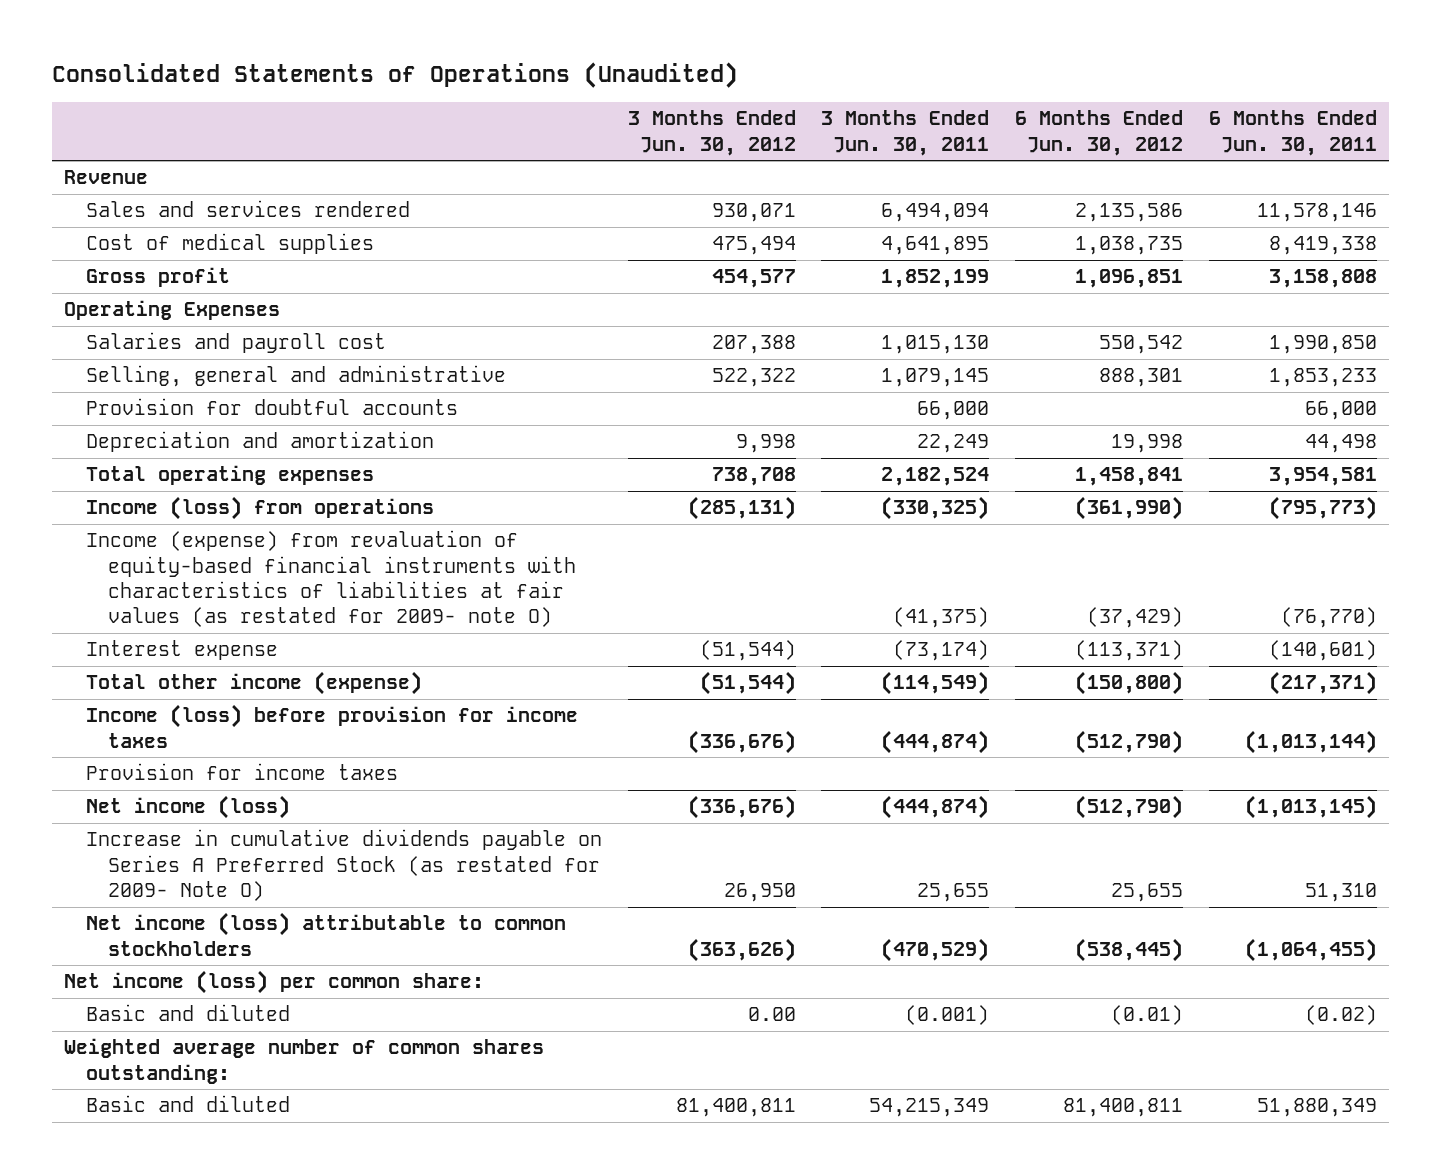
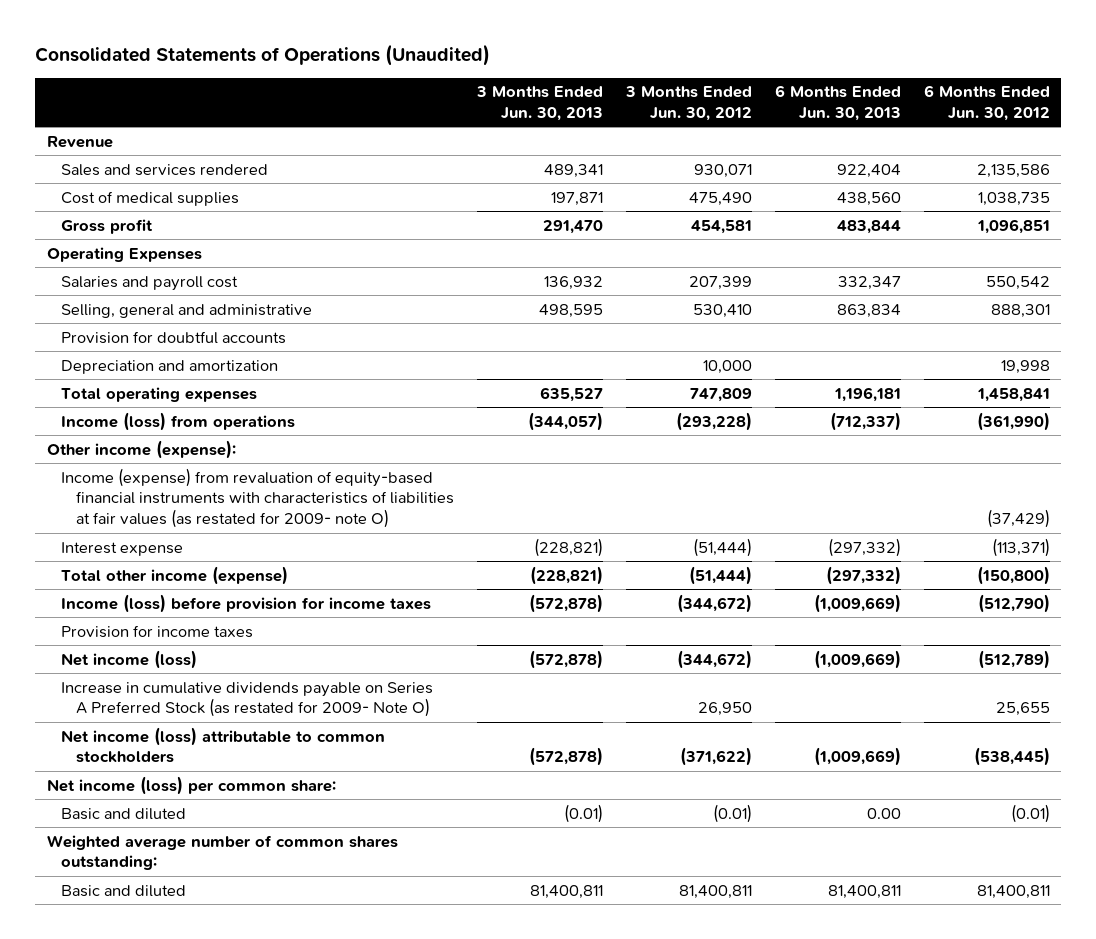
- | 3 Months Ended Jun. 30, 2012 | 3 Months Ended Jun. 30, 2011 | 6 Months Ended Jun. 30, 2012 | 6 Months Ended Jun. 30, 2011
+ | 3 Months Ended Jun. 30, 2013 | 3 Months Ended Jun. 30, 2012 | 6 Months Ended Jun. 30, 2013 | 6 Months Ended Jun. 30, 2012
- Cost of medical supplies | 475,494 | 4,641,895 | 1,038,735 | 8,419,338
- Gross profit | 454,577 | 1,852,199 | 1,096,851 | 3,158,808
+ Cost of medical supplies | 197,871 | 475,490 | 438,560 | 1,038,735
+ Gross profit | 291,470 | 454,581 | 483,844 | 1,096,851
- Salaries and payroll cost | 207,388 | 1,015,130 | 550,542 | 1,990,850
- Selling, general and administrative | 522,322 | 1,079,145 | 888,301 | 1,853,233
+ Salaries and payroll cost | 136,932 | 207,399 | 332,347 | 550,542
+ Selling, general and administrative | 498,595 | 530,410 | 863,834 | 888,301
- Depreciation and amortization | 9,998 | 22,249 | 19,998 | 44,498
- Total operating expenses | 738,708 | 2,182,524 | 1,458,841 | 3,954,581
- Income (loss) from operations | (285,131) | (330,325) | (361,990) | (795,773)
+ Depreciation and amortization | | 10,000 | | 19,998
+ Total operating expenses | 635,527 | 747,809 | 1,196,181 | 1,458,841
+ Income (loss) from operations | (344,057) | (293,228) | (712,337) | (361,990)
+ Other income (expense):
- Interest expense | (51,544) | (73,174) | (113,371) | (140,601)
- Total other income (expense) | (51,544) | (114,549) | (150,800) | (217,371)
- Income (loss) before provision for income taxes | (336,676) | (444,874) | (512,790) | (1,013,144)
+ Interest expense | (228,821) | (51,444) | (297,332) | (113,371)
+ Total other income (expense) | (228,821) | (51,444) | (297,332) | (150,800)
+ Income (loss) before provision for income taxes | (572,878) | (344,672) | (1,009,669) | (512,790)
- Net income (loss) | (336,676) | (444,874) | (512,790) | (1,013,145)
+ Net income (loss) | (572,878) | (344,672) | (1,009,669) | (512,789)
- Net income (loss) attributable to common stockholders | (363,626) | (470,529) | (538,445) | (1,064,455)
+ Net income (loss) attributable to common stockholders | (572,878) | (371,622) | (1,009,669) | (538,445)
- Basic and diluted | 0.00 | (0.001) | (0.01) | (0.02)
+ Basic and diluted | (0.01) | (0.01) | 0.00 | (0.01)

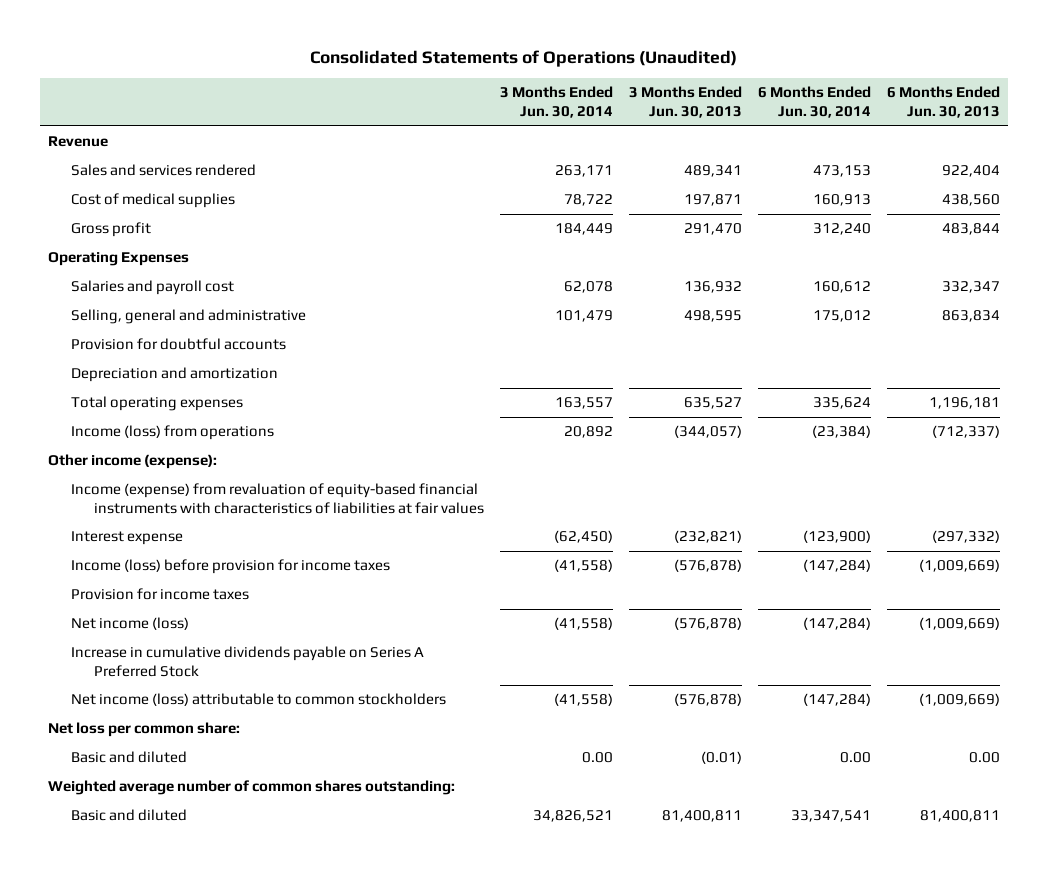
- | 3 Months Ended Jun. 30, 2013 | 3 Months Ended Jun. 30, 2012 | 6 Months Ended Jun. 30, 2013 | 6 Months Ended Jun. 30, 2012
+ | 3 Months Ended Jun. 30, 2014 | 3 Months Ended Jun. 30, 2013 | 6 Months Ended Jun. 30, 2014 | 6 Months Ended Jun. 30, 2013
- Income (expense) from revaluation of equity-based financial instruments with characteristics of liabilities at fair values (as restated for 2009- note O) | | | | (37,429)
- Interest expense | (228,821) | (51,444) | (297,332) | (113,371)
- Total other income (expense) | (228,821) | (51,444) | (297,332) | (150,800)
- Income (loss) before provision for income taxes | (572,878) | (344,672) | (1,009,669) | (512,790)
+ Income (expense) from revaluation of equity-based financial instruments with characteristics of liabilities at fair values
+ Interest expense | (62,450) | (232,821) | (123,900) | (297,332)
+ Income (loss) before provision for income taxes | (41,558) | (576,878) | (147,284) | (1,009,669)
- Net income (loss) | (572,878) | (344,672) | (1,009,669) | (512,789)
- Increase in cumulative dividends payable on Series A Preferred Stock (as restated for 2009- Note O) | | 26,950 | | 25,655
- Net income (loss) attributable to common stockholders | (572,878) | (371,622) | (1,009,669) | (538,445)
- Net income (loss) per common share:
+ Net income (loss) | (41,558) | (576,878) | (147,284) | (1,009,669)
+ Increase in cumulative dividends payable on Series A Preferred Stock
+ Net income (loss) attributable to common stockholders | (41,558) | (576,878) | (147,284) | (1,009,669)
+ Net loss per common share:

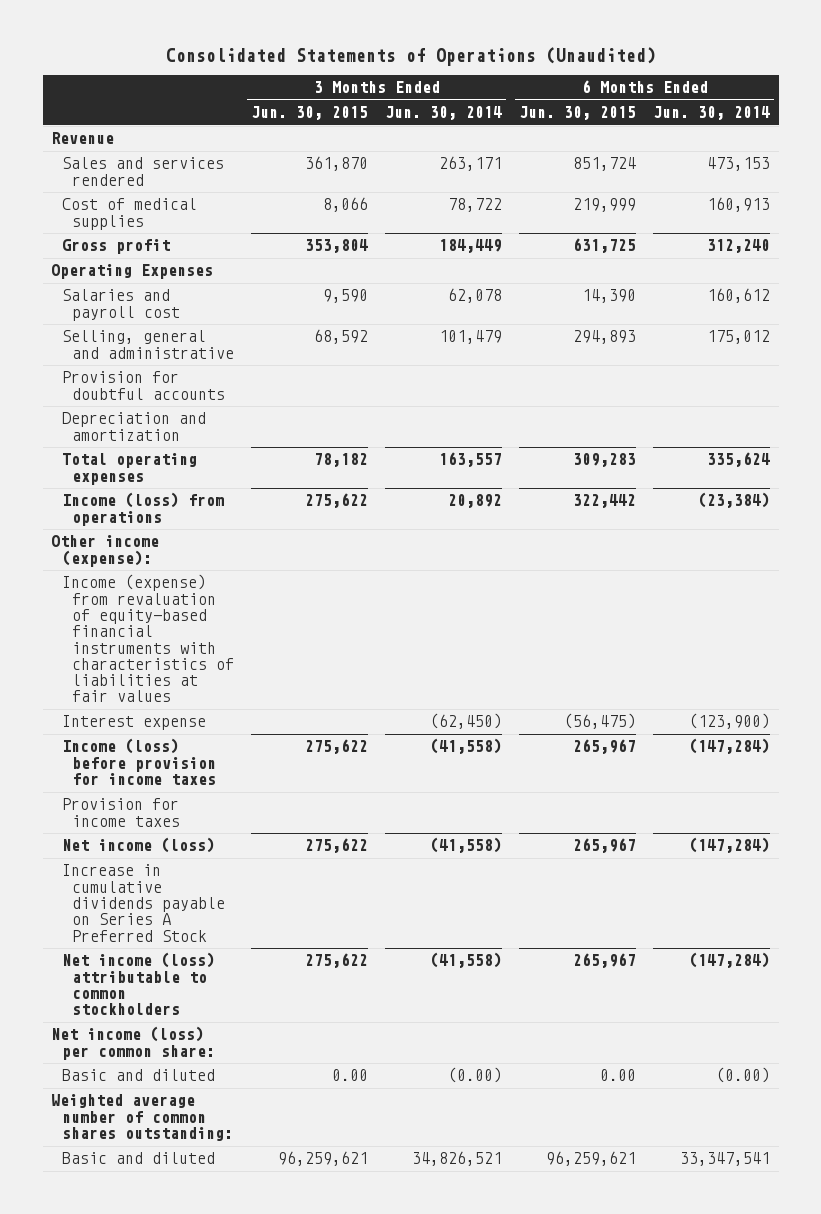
- | 3 Months Ended Jun. 30, 2014 | 3 Months Ended Jun. 30, 2013 | 6 Months Ended Jun. 30, 2014 | 6 Months Ended Jun. 30, 2013
+ | 3 Months Ended Jun. 30, 2015 | 3 Months Ended Jun. 30, 2014 | 6 Months Ended Jun. 30, 2015 | 6 Months Ended Jun. 30, 2014
- Net loss per common share:
- Basic and diluted | 0.00 | (0.01) | 0.00 | 0.00
+ Net income (loss) per common share:
+ Basic and diluted | 0.00 | (0.00) | 0.00 | (0.00)

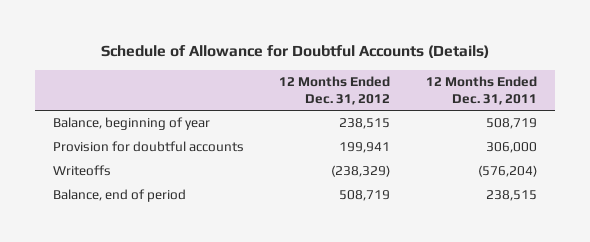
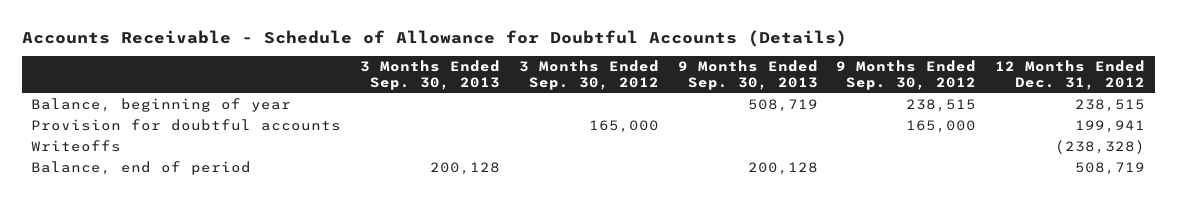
- Schedule of Allowance for Doubtful Accounts (Details)
+ Accounts Receivable - Schedule of Allowance for Doubtful Accounts (Details)
- | 12 Months Ended Dec. 31, 2012 | 12 Months Ended Dec. 31, 2011
+ | 3 Months Ended Sep. 30, 2013 | 3 Months Ended Sep. 30, 2012 | 9 Months Ended Sep. 30, 2013 | 9 Months Ended Sep. 30, 2012 | 12 Months Ended Dec. 31, 2012
- Writeoffs | (238,329) | (576,204)
+ Writeoffs | | | | | (238,328)

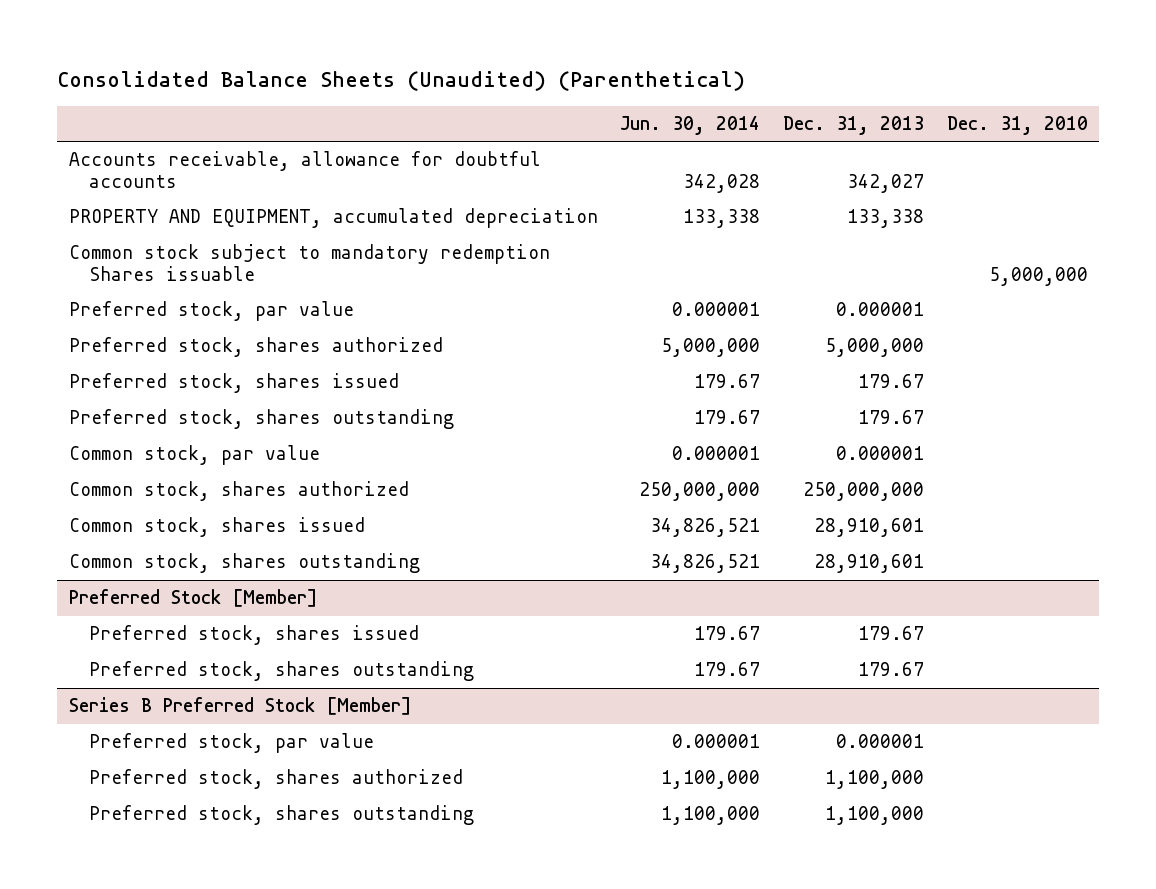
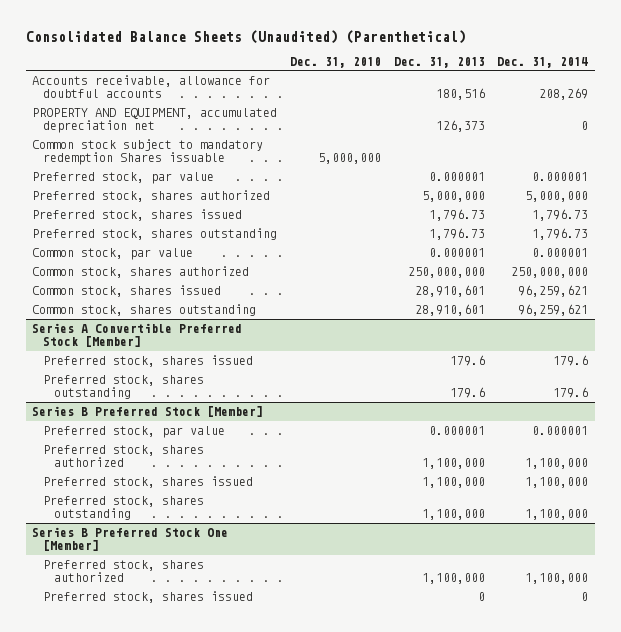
- | Jun. 30, 2014 | Dec. 31, 2013 | Dec. 31, 2010
+ | Dec. 31, 2010 | Dec. 31, 2013 | Dec. 31, 2014
- Accounts receivable, allowance for doubtful accounts | 342,028 | 342,027 |
- PROPERTY AND EQUIPMENT, accumulated depreciation | 133,338 | 133,338 |
+ Accounts receivable, allowance for doubtful accounts | | 180,516 | 208,269
+ PROPERTY AND EQUIPMENT, accumulated depreciation net | | 126,373 | 0
- Preferred stock, shares issued | 179.67 | 179.67 |
- Preferred stock, shares outstanding | 179.67 | 179.67 |
+ Preferred stock, shares issued | | 1,796.73 | 1,796.73
+ Preferred stock, shares outstanding | | 1,796.73 | 1,796.73
- Preferred Stock [Member]
- Preferred stock, shares issued | 179.67 | 179.67 |
- Preferred stock, shares outstanding | 179.67 | 179.67 |
+ Series A Convertible Preferred Stock [Member]
+ Preferred stock, shares issued | | 179.6 | 179.6
+ Preferred stock, shares outstanding | | 179.6 | 179.6
@ Series B Preferred Stock [Member]
+ Preferred stock, shares issued | | 1,100,000 | 1,100,000
+ Series B Preferred Stock One [Member]
+ Preferred stock, shares authorized | | 1,100,000 | 1,100,000
+ Preferred stock, shares issued | | 0 | 0

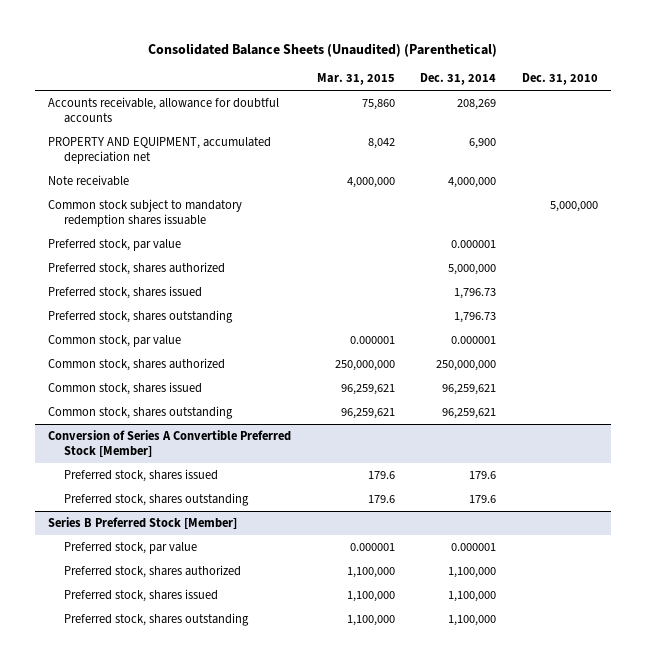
- | Dec. 31, 2010 | Dec. 31, 2013 | Dec. 31, 2014
+ | Mar. 31, 2015 | Dec. 31, 2014 | Dec. 31, 2010
- PROPERTY AND EQUIPMENT, accumulated depreciation net | | 126,373 | 0
- Common stock subject to mandatory redemption Shares issuable | 5,000,000 | |
+ PROPERTY AND EQUIPMENT, accumulated depreciation net | 8,042 | 6,900 |
+ Note receivable | 4,000,000 | 4,000,000 |
+ Common stock subject to mandatory redemption shares issuable | | | 5,000,000
- Series A Convertible Preferred Stock [Member]
+ Conversion of Series A Convertible Preferred Stock [Member]
- Series B Preferred Stock One [Member]
- Preferred stock, shares authorized | | 1,100,000 | 1,100,000
- Preferred stock, shares issued | | 0 | 0

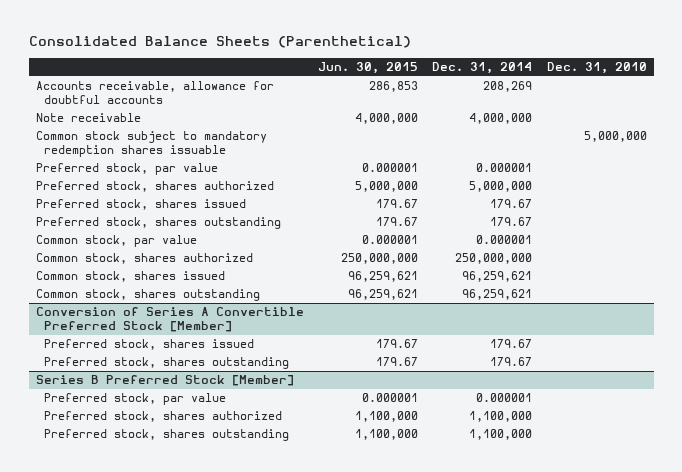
- Consolidated Balance Sheets (Unaudited) (Parenthetical)
+ Consolidated Balance Sheets (Parenthetical)
- | Mar. 31, 2015 | Dec. 31, 2014 | Dec. 31, 2010
+ | Jun. 30, 2015 | Dec. 31, 2014 | Dec. 31, 2010
- PROPERTY AND EQUIPMENT, accumulated depreciation net | 8,042 | 6,900 |
- Preferred stock, shares issued | | 1,796.73 |
- Preferred stock, shares outstanding | | 1,796.73 |
+ Preferred stock, shares issued | 179.67 | 179.67 |
+ Preferred stock, shares outstanding | 179.67 | 179.67 |
@ Conversion of Series A Convertible Preferred Stock [Member]
- Preferred stock, shares issued | 179.6 | 179.6 |
- Preferred stock, shares outstanding | 179.6 | 179.6 |
+ Preferred stock, shares issued | 179.67 | 179.67 |
+ Preferred stock, shares outstanding | 179.67 | 179.67 |
@ Series B Preferred Stock [Member]
- Preferred stock, shares issued | 1,100,000 | 1,100,000 |

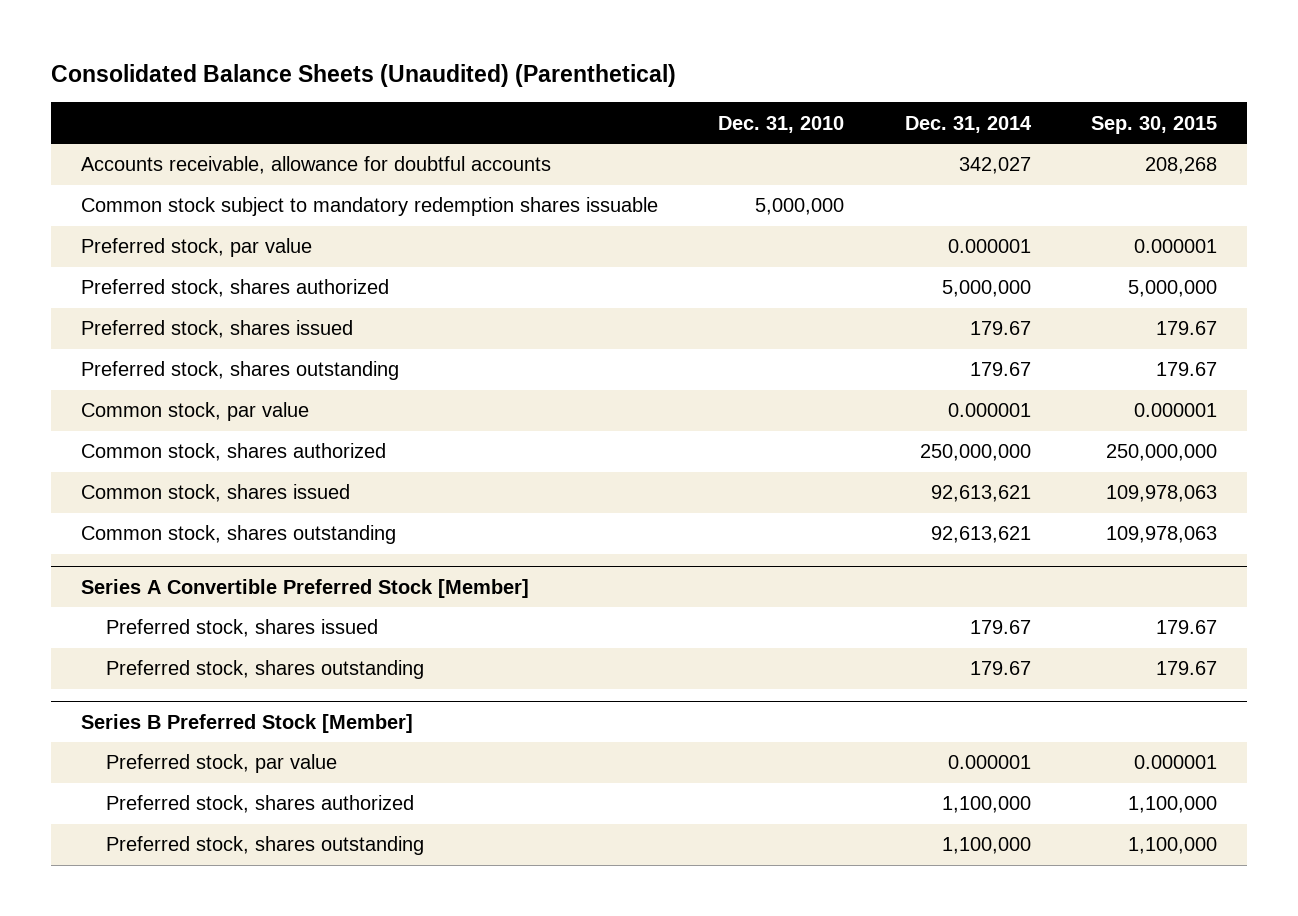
- Consolidated Balance Sheets (Parenthetical)
+ Consolidated Balance Sheets (Unaudited) (Parenthetical)
- | Jun. 30, 2015 | Dec. 31, 2014 | Dec. 31, 2010
+ | Dec. 31, 2010 | Dec. 31, 2014 | Sep. 30, 2015
- Accounts receivable, allowance for doubtful accounts | 286,853 | 208,269 |
- Note receivable | 4,000,000 | 4,000,000 |
+ Accounts receivable, allowance for doubtful accounts | | 342,027 | 208,268
- Common stock, shares issued | 96,259,621 | 96,259,621 |
- Common stock, shares outstanding | 96,259,621 | 96,259,621 |
- Conversion of Series A Convertible Preferred Stock [Member]
+ Common stock, shares issued | | 92,613,621 | 109,978,063
+ Common stock, shares outstanding | | 92,613,621 | 109,978,063
+ Series A Convertible Preferred Stock [Member]

